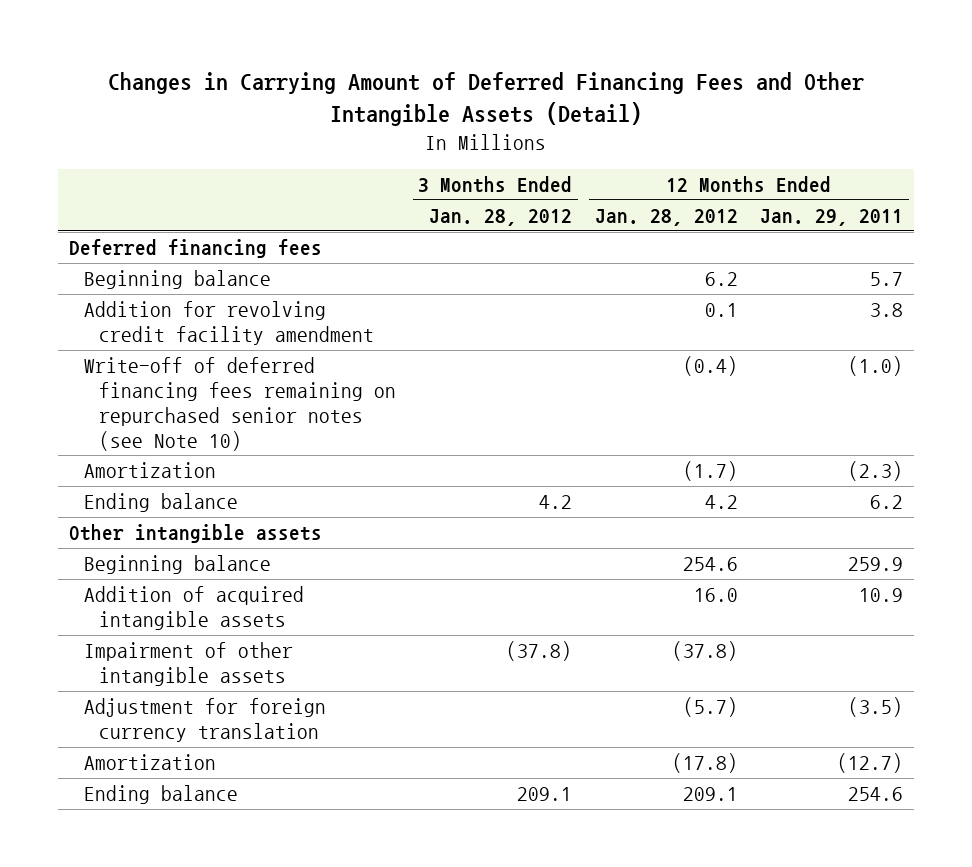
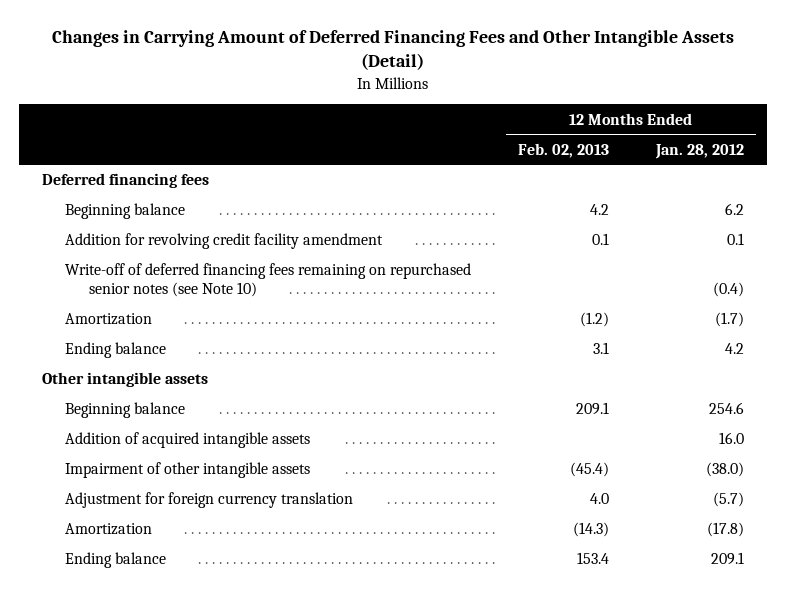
- | 3 Months Ended Jan. 28, 2012 | 12 Months Ended Jan. 28, 2012 | 12 Months Ended Jan. 29, 2011
+ | 12 Months Ended Feb. 02, 2013 | 12 Months Ended Jan. 28, 2012
- Impairment of other intangible assets | (37.8) | (37.8) |
+ Impairment of other intangible assets | (45.4) | (38.0)

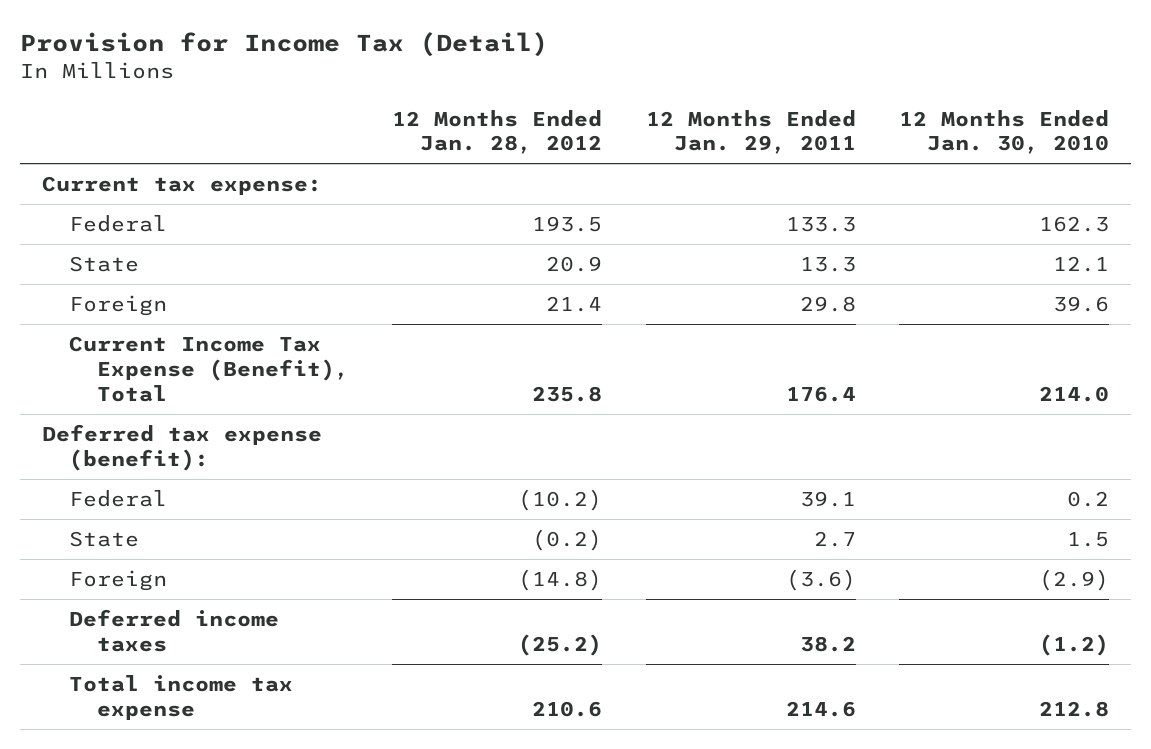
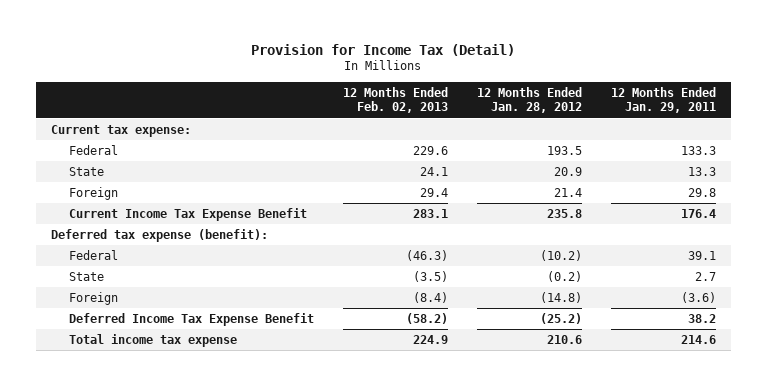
- | 12 Months Ended Jan. 28, 2012 | 12 Months Ended Jan. 29, 2011 | 12 Months Ended Jan. 30, 2010
+ | 12 Months Ended Feb. 02, 2013 | 12 Months Ended Jan. 28, 2012 | 12 Months Ended Jan. 29, 2011
- Current Income Tax Expense (Benefit), Total | 235.8 | 176.4 | 214.0
+ Current Income Tax Expense Benefit | 283.1 | 235.8 | 176.4
- Deferred income taxes | (25.2) | 38.2 | (1.2)
+ Deferred Income Tax Expense Benefit | (58.2) | (25.2) | 38.2

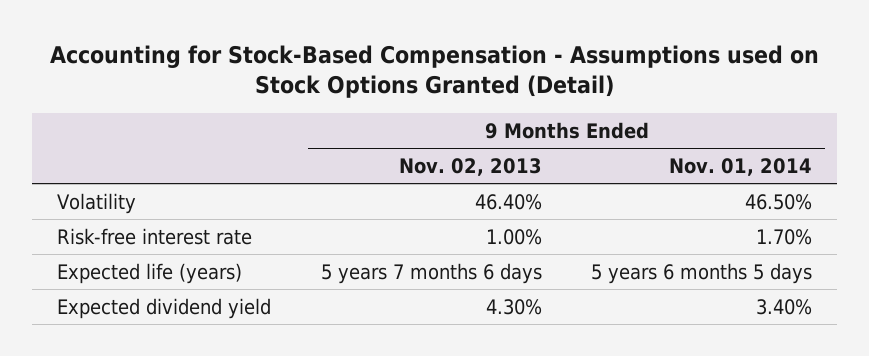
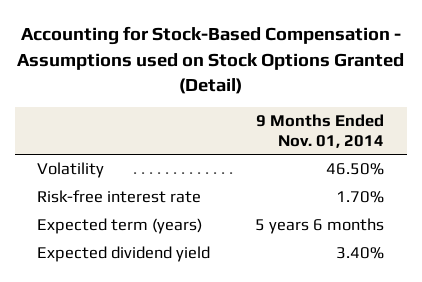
- | 9 Months Ended Nov. 02, 2013 | 9 Months Ended Nov. 01, 2014
+ | 9 Months Ended Nov. 01, 2014
- Expected life (years) | 5 years 7 months 6 days | 5 years 6 months 5 days
+ Expected term (years) | 5 years 6 months

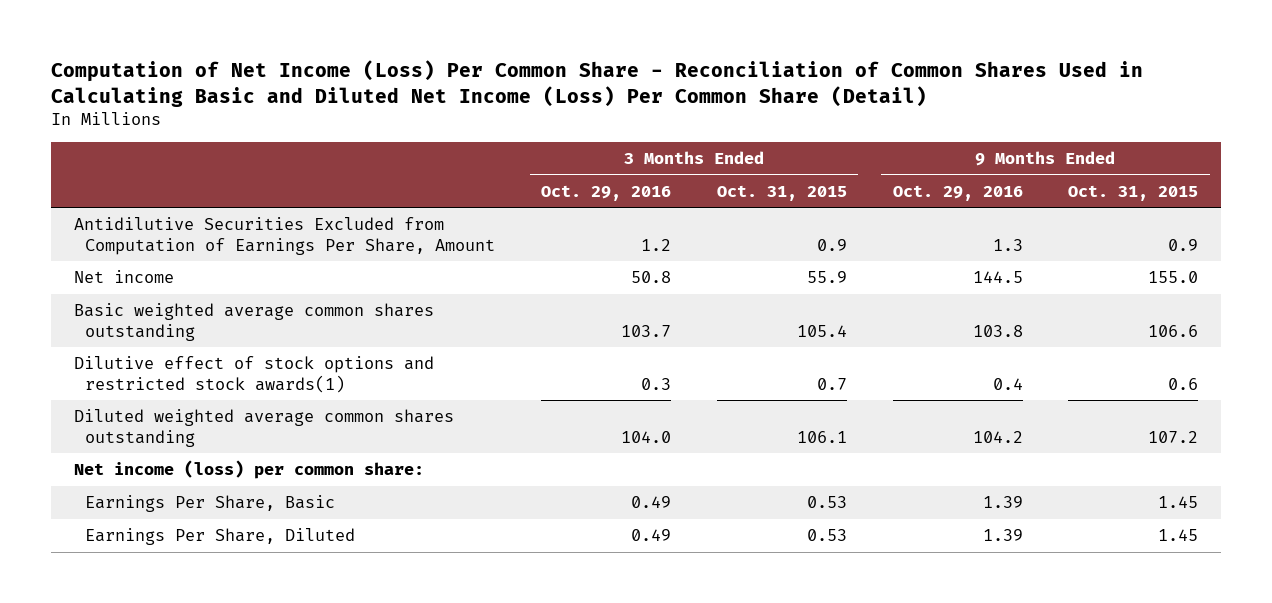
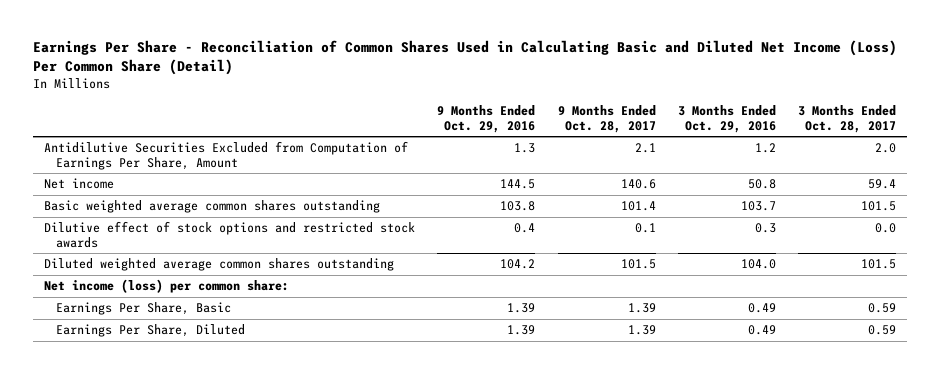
- Computation of Net Income (Loss) Per Common Share - Reconciliation of Common Shares Used in Calculating Basic and Diluted Net Income (Loss) Per Common Share (Detail)
+ Earnings Per Share - Reconciliation of Common Shares Used in Calculating Basic and Diluted Net Income (Loss) Per Common Share (Detail)
- | 3 Months Ended Oct. 29, 2016 | 3 Months Ended Oct. 31, 2015 | 9 Months Ended Oct. 29, 2016 | 9 Months Ended Oct. 31, 2015
+ | 9 Months Ended Oct. 29, 2016 | 9 Months Ended Oct. 28, 2017 | 3 Months Ended Oct. 29, 2016 | 3 Months Ended Oct. 28, 2017
- Dilutive effect of stock options and restricted stock awards(1) | 0.3 | 0.7 | 0.4 | 0.6
+ Dilutive effect of stock options and restricted stock awards | 0.4 | 0.1 | 0.3 | 0.0

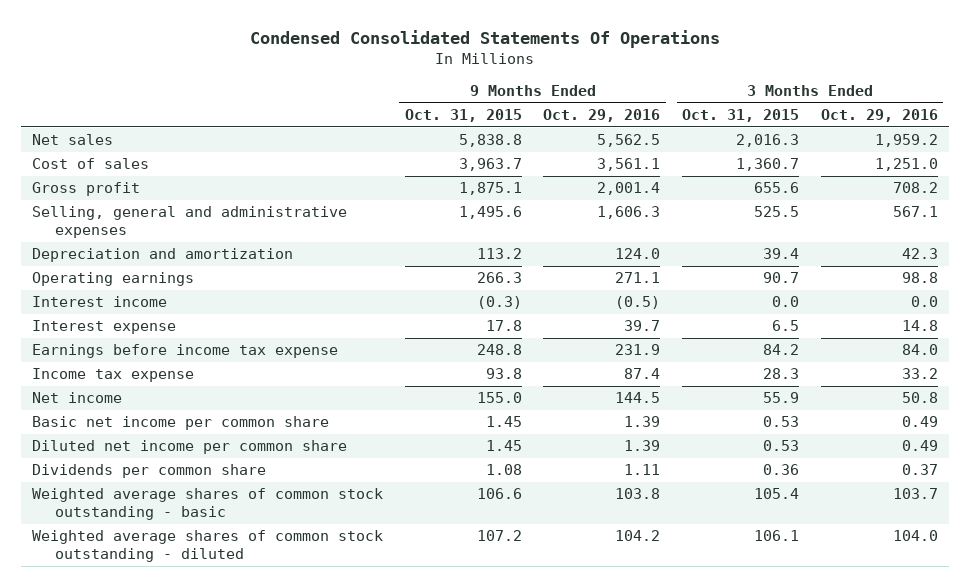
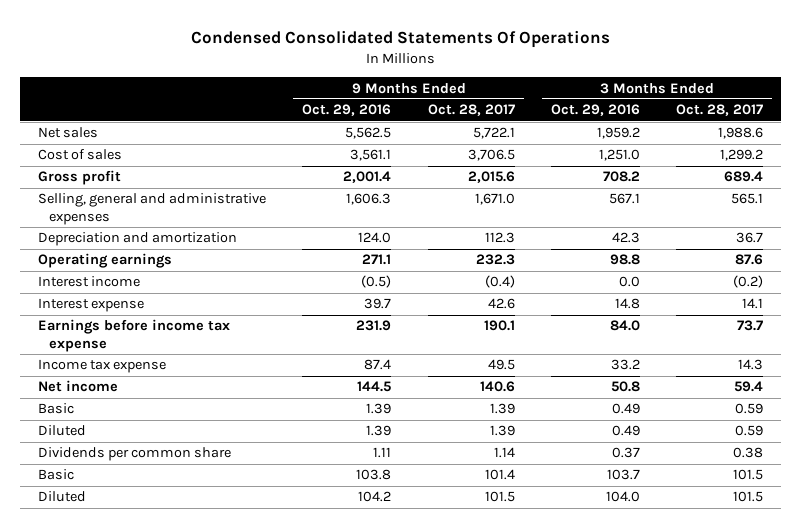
- | 9 Months Ended Oct. 31, 2015 | 9 Months Ended Oct. 29, 2016 | 3 Months Ended Oct. 31, 2015 | 3 Months Ended Oct. 29, 2016
+ | 9 Months Ended Oct. 29, 2016 | 9 Months Ended Oct. 28, 2017 | 3 Months Ended Oct. 29, 2016 | 3 Months Ended Oct. 28, 2017
- Basic net income per common share | 1.45 | 1.39 | 0.53 | 0.49
- Diluted net income per common share | 1.45 | 1.39 | 0.53 | 0.49
+ Basic | 1.39 | 1.39 | 0.49 | 0.59
+ Diluted | 1.39 | 1.39 | 0.49 | 0.59
- Weighted average shares of common stock outstanding - basic | 106.6 | 103.8 | 105.4 | 103.7
- Weighted average shares of common stock outstanding - diluted | 107.2 | 104.2 | 106.1 | 104.0
+ Basic | 103.8 | 101.4 | 103.7 | 101.5
+ Diluted | 104.2 | 101.5 | 104.0 | 101.5

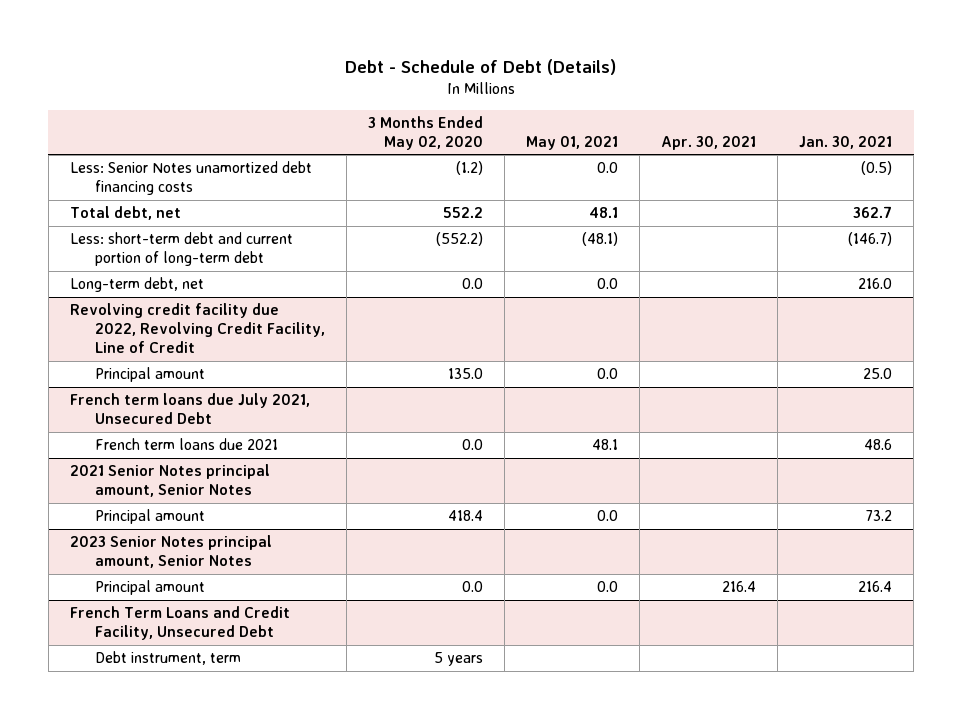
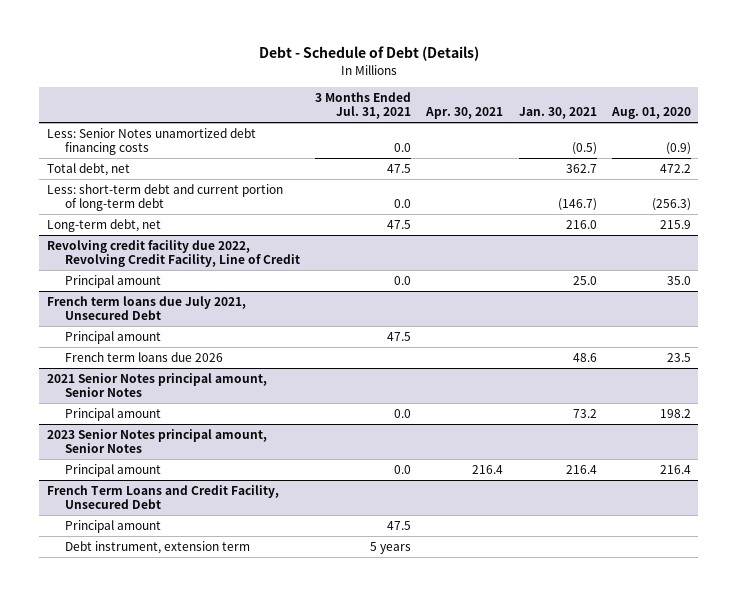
- | 3 Months Ended May 02, 2020 | May 01, 2021 | Apr. 30, 2021 | Jan. 30, 2021
+ | 3 Months Ended Jul. 31, 2021 | Apr. 30, 2021 | Jan. 30, 2021 | Aug. 01, 2020
@ French term loans due July 2021, Unsecured Debt
- French term loans due 2021 | 0.0 | 48.1 | | 48.6
+ Principal amount | 47.5 | | |
+ French term loans due 2026 | | | 48.6 | 23.5
@ French Term Loans and Credit Facility, Unsecured Debt
- Debt instrument, term | 5 years | | |
+ Principal amount | 47.5 | | |
+ Debt instrument, extension term | 5 years | | |

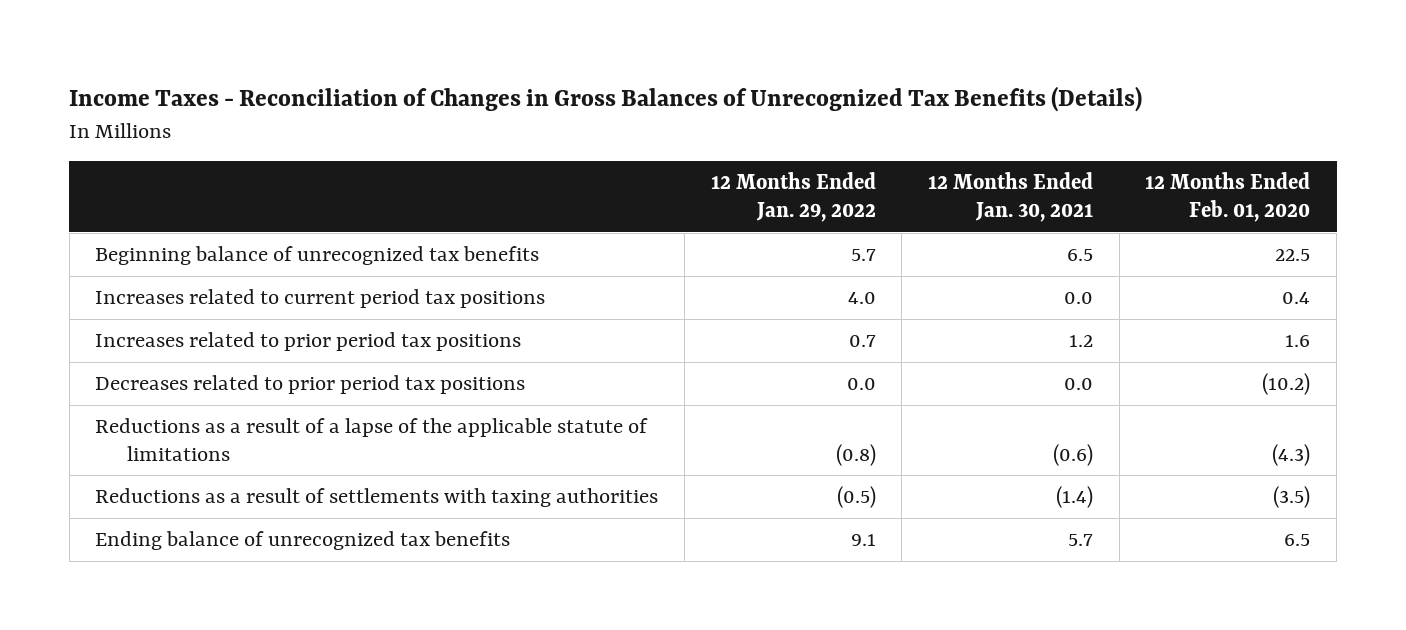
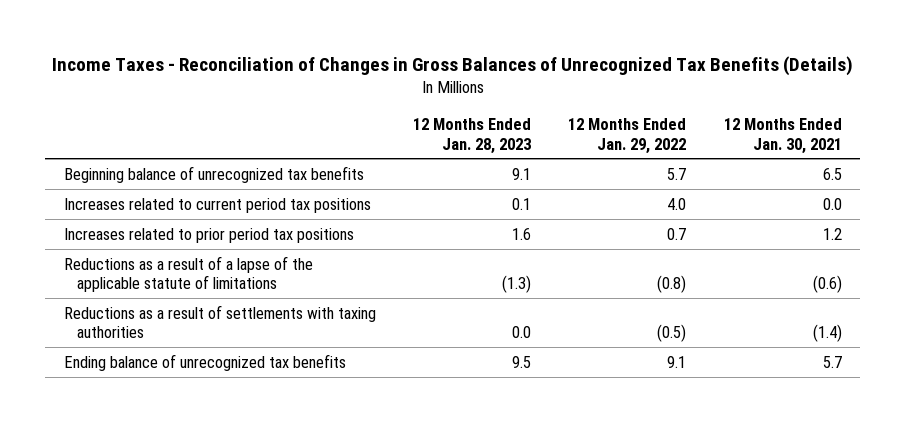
- | 12 Months Ended Jan. 29, 2022 | 12 Months Ended Jan. 30, 2021 | 12 Months Ended Feb. 01, 2020
+ | 12 Months Ended Jan. 28, 2023 | 12 Months Ended Jan. 29, 2022 | 12 Months Ended Jan. 30, 2021
- Decreases related to prior period tax positions | 0.0 | 0.0 | (10.2)

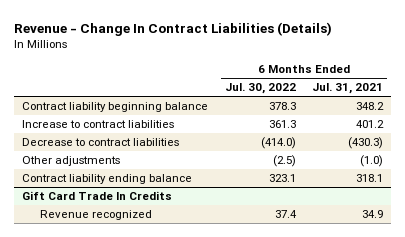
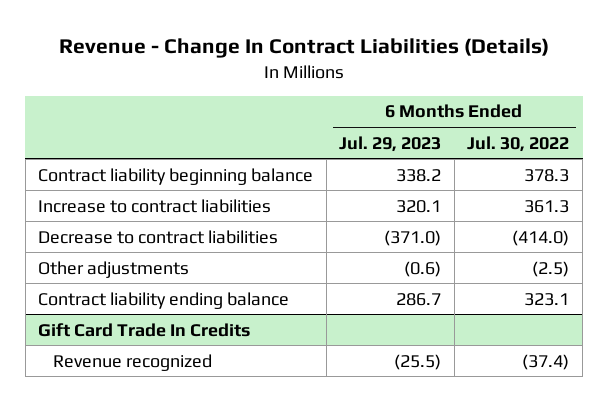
- | 6 Months Ended Jul. 30, 2022 | 6 Months Ended Jul. 31, 2021
+ | 6 Months Ended Jul. 29, 2023 | 6 Months Ended Jul. 30, 2022
@ Gift Card Trade In Credits
- Revenue recognized | 37.4 | 34.9
+ Revenue recognized | (25.5) | (37.4)

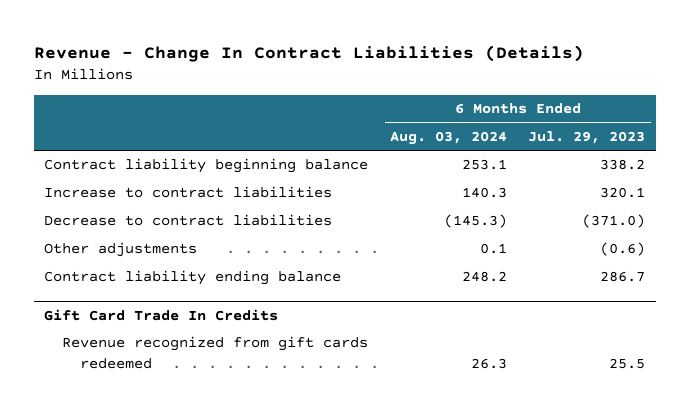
- | 6 Months Ended Jul. 29, 2023 | 6 Months Ended Jul. 30, 2022
+ | 6 Months Ended Aug. 03, 2024 | 6 Months Ended Jul. 29, 2023
@ Gift Card Trade In Credits
- Revenue recognized | (25.5) | (37.4)
+ Revenue recognized from gift cards redeemed | 26.3 | 25.5

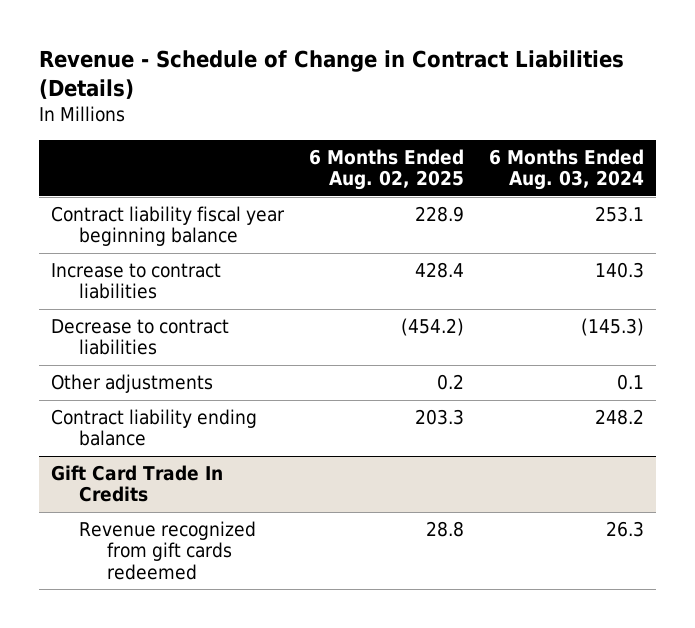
- Revenue - Change In Contract Liabilities (Details)
+ Revenue - Schedule of Change in Contract Liabilities (Details)
- | 6 Months Ended Aug. 03, 2024 | 6 Months Ended Jul. 29, 2023
+ | 6 Months Ended Aug. 02, 2025 | 6 Months Ended Aug. 03, 2024
- Contract liability beginning balance | 253.1 | 338.2
+ Contract liability fiscal year beginning balance | 228.9 | 253.1

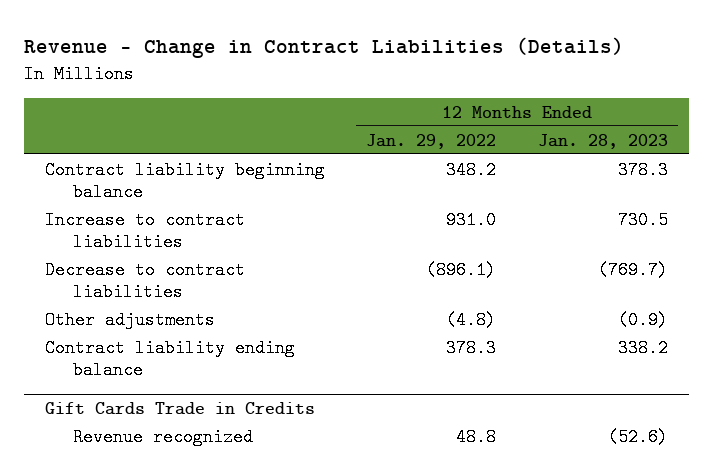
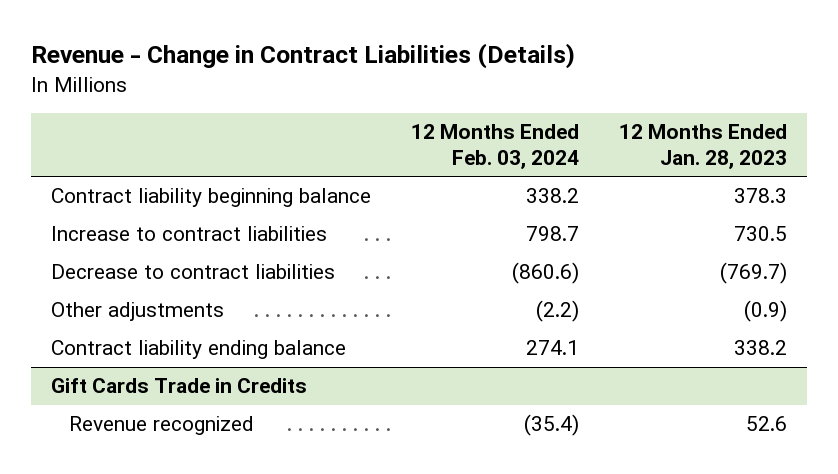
- | 12 Months Ended Jan. 29, 2022 | 12 Months Ended Jan. 28, 2023
+ | 12 Months Ended Feb. 03, 2024 | 12 Months Ended Jan. 28, 2023
@ Gift Cards Trade in Credits
- Revenue recognized | 48.8 | (52.6)
+ Revenue recognized | (35.4) | 52.6

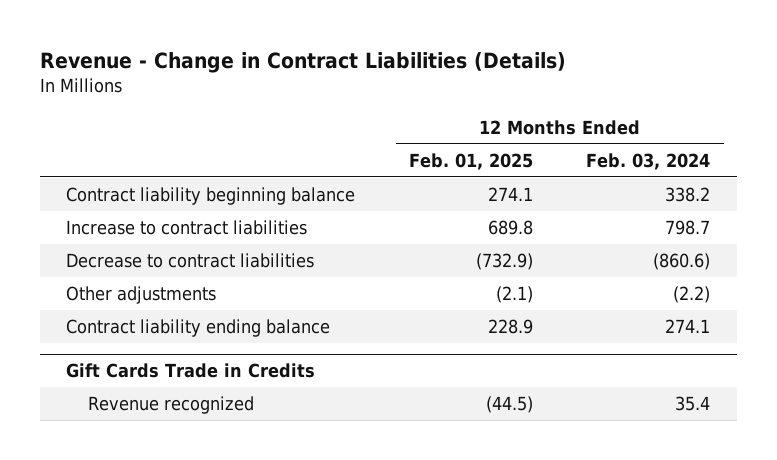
- | 12 Months Ended Feb. 03, 2024 | 12 Months Ended Jan. 28, 2023
+ | 12 Months Ended Feb. 01, 2025 | 12 Months Ended Feb. 03, 2024
@ Gift Cards Trade in Credits
- Revenue recognized | (35.4) | 52.6
+ Revenue recognized | (44.5) | 35.4

